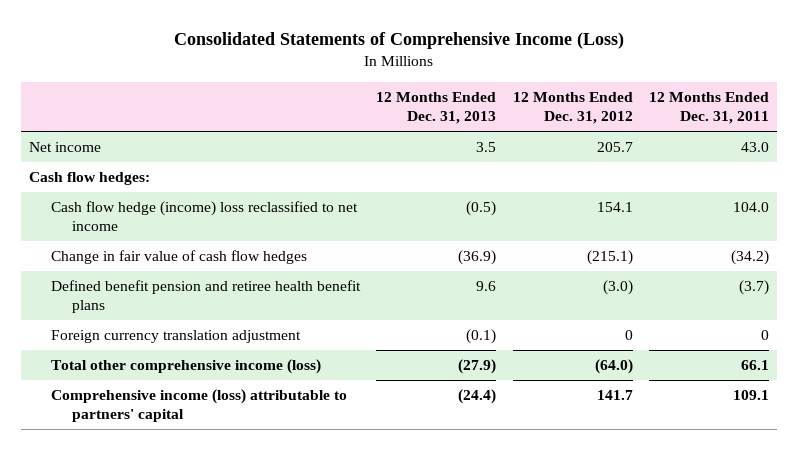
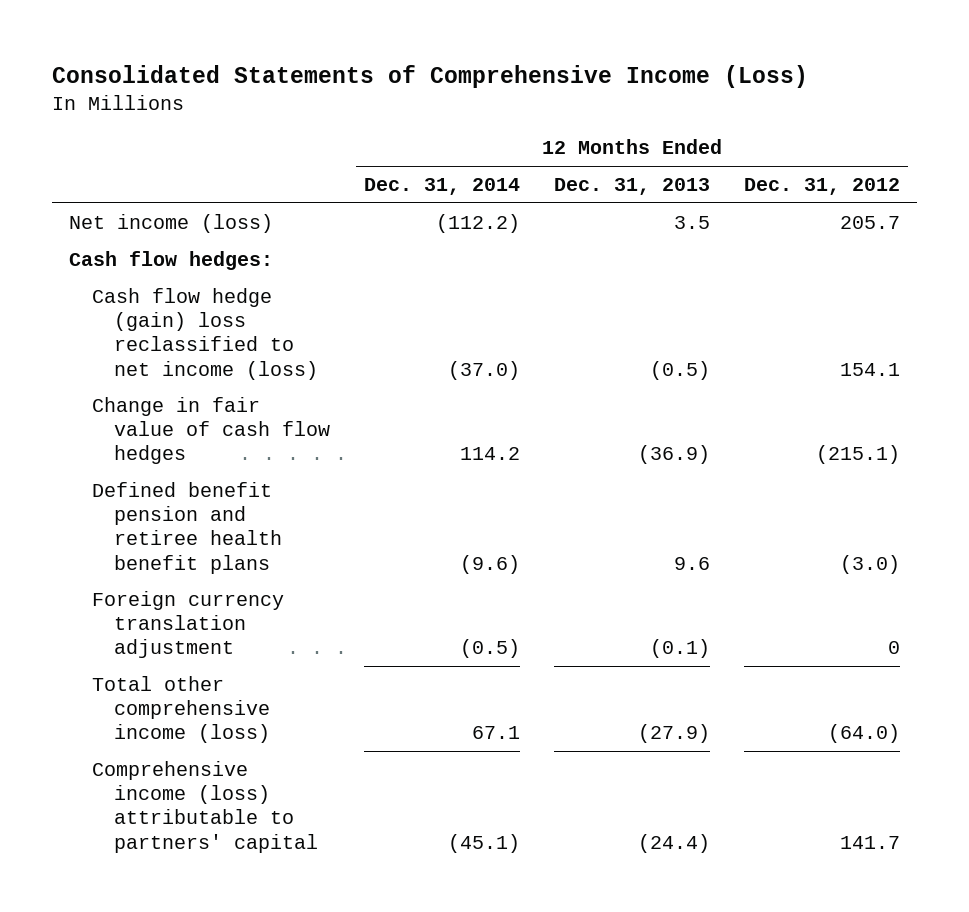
- | 12 Months Ended Dec. 31, 2013 | 12 Months Ended Dec. 31, 2012 | 12 Months Ended Dec. 31, 2011
+ | 12 Months Ended Dec. 31, 2014 | 12 Months Ended Dec. 31, 2013 | 12 Months Ended Dec. 31, 2012
- Net income | 3.5 | 205.7 | 43.0
+ Net income (loss) | (112.2) | 3.5 | 205.7
- Cash flow hedge (income) loss reclassified to net income | (0.5) | 154.1 | 104.0
+ Cash flow hedge (gain) loss reclassified to net income (loss) | (37.0) | (0.5) | 154.1

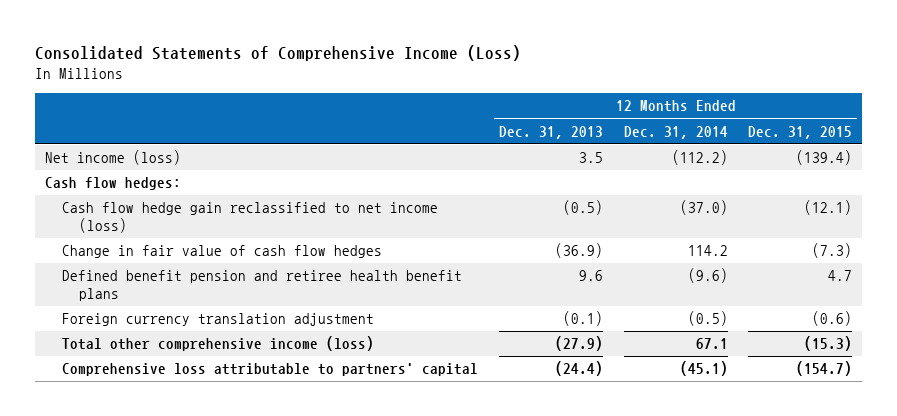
- | 12 Months Ended Dec. 31, 2014 | 12 Months Ended Dec. 31, 2013 | 12 Months Ended Dec. 31, 2012
+ | 12 Months Ended Dec. 31, 2013 | 12 Months Ended Dec. 31, 2014 | 12 Months Ended Dec. 31, 2015
- Cash flow hedge (gain) loss reclassified to net income (loss) | (37.0) | (0.5) | 154.1
+ Cash flow hedge gain reclassified to net income (loss) | (0.5) | (37.0) | (12.1)
- Comprehensive income (loss) attributable to partners' capital | (45.1) | (24.4) | 141.7
+ Comprehensive loss attributable to partners' capital | (24.4) | (45.1) | (154.7)

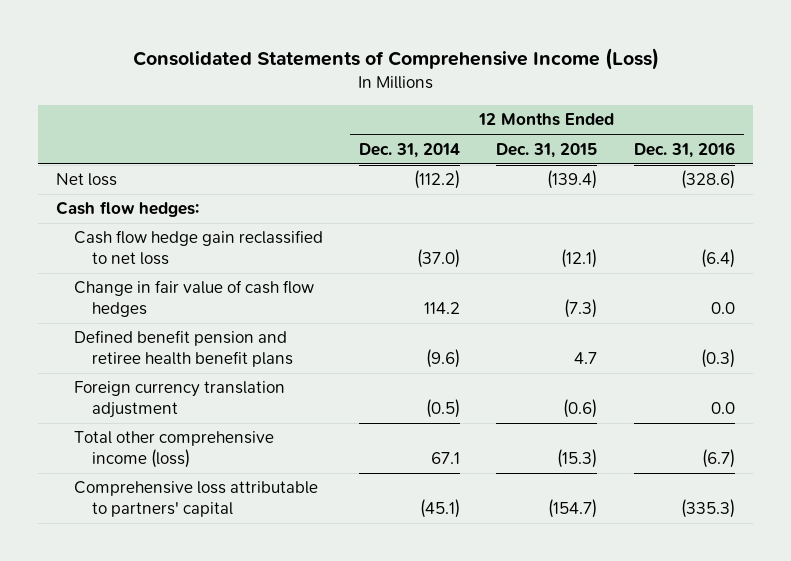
- | 12 Months Ended Dec. 31, 2013 | 12 Months Ended Dec. 31, 2014 | 12 Months Ended Dec. 31, 2015
+ | 12 Months Ended Dec. 31, 2014 | 12 Months Ended Dec. 31, 2015 | 12 Months Ended Dec. 31, 2016
- Net income (loss) | 3.5 | (112.2) | (139.4)
+ Net loss | (112.2) | (139.4) | (328.6)
- Cash flow hedge gain reclassified to net income (loss) | (0.5) | (37.0) | (12.1)
+ Cash flow hedge gain reclassified to net loss | (37.0) | (12.1) | (6.4)

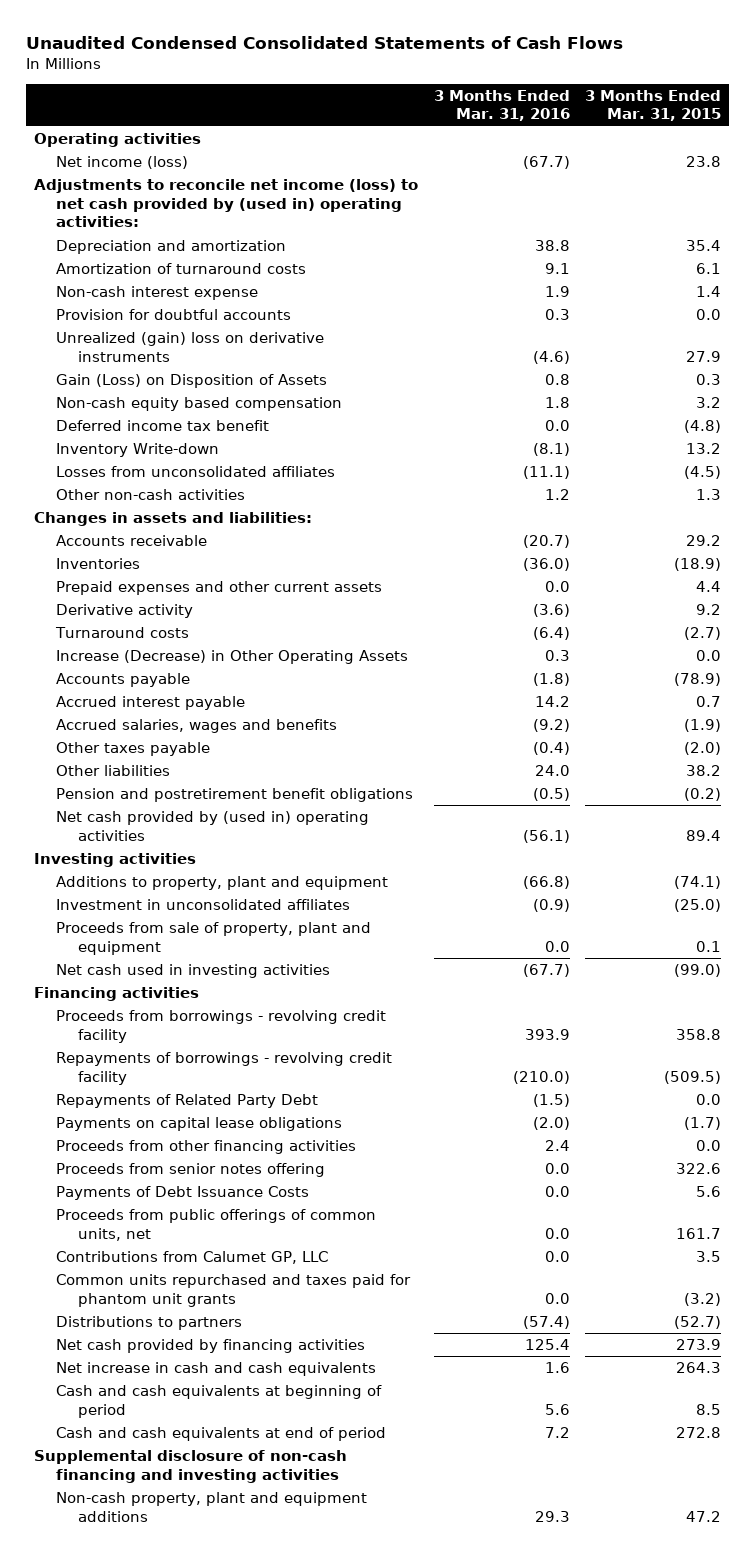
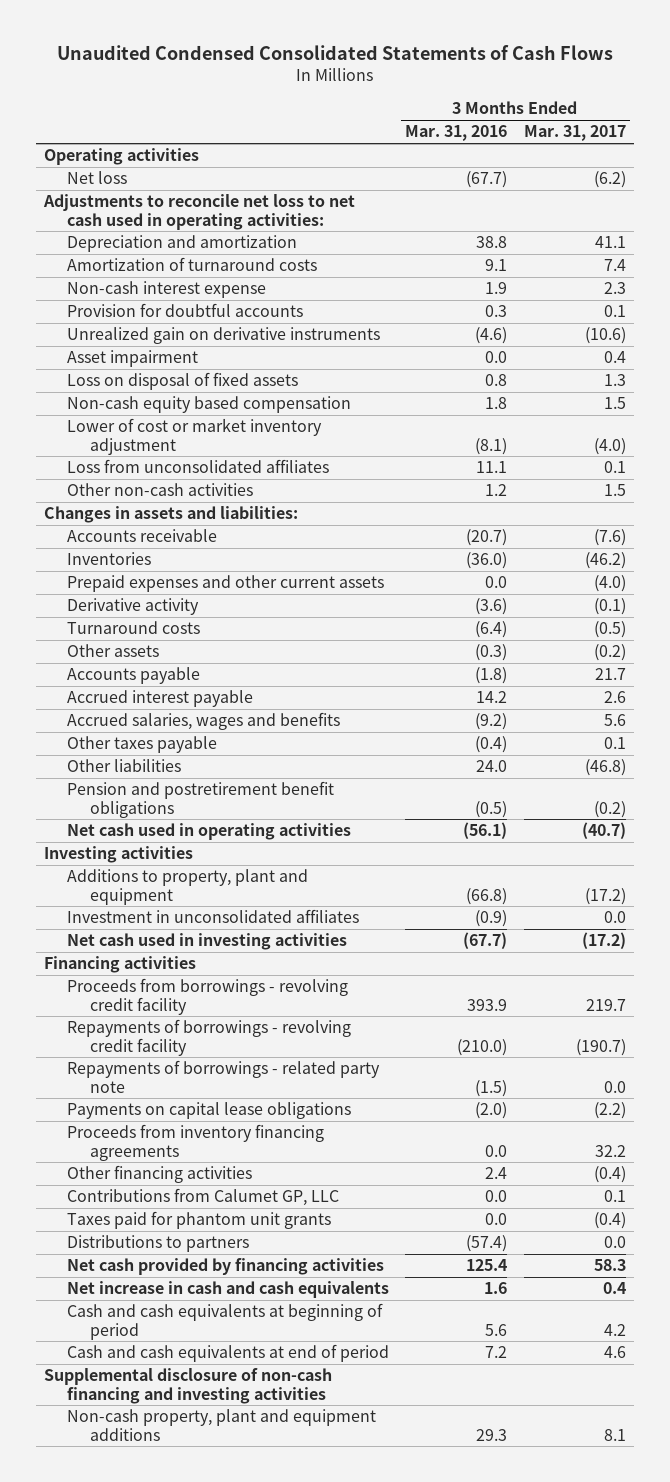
- | 3 Months Ended Mar. 31, 2016 | 3 Months Ended Mar. 31, 2015
+ | 3 Months Ended Mar. 31, 2016 | 3 Months Ended Mar. 31, 2017
- Net income (loss) | (67.7) | 23.8
- Adjustments to reconcile net income (loss) to net cash provided by (used in) operating activities:
+ Net loss | (67.7) | (6.2)
+ Adjustments to reconcile net loss to net cash used in operating activities:
- Unrealized (gain) loss on derivative instruments | (4.6) | 27.9
- Gain (Loss) on Disposition of Assets | 0.8 | 0.3
+ Unrealized gain on derivative instruments | (4.6) | (10.6)
+ Asset impairment | 0.0 | 0.4
+ Loss on disposal of fixed assets | 0.8 | 1.3
- Deferred income tax benefit | 0.0 | (4.8)
- Inventory Write-down | (8.1) | 13.2
- Losses from unconsolidated affiliates | (11.1) | (4.5)
+ Lower of cost or market inventory adjustment | (8.1) | (4.0)
+ Loss from unconsolidated affiliates | 11.1 | 0.1
- Increase (Decrease) in Other Operating Assets | 0.3 | 0.0
+ Other assets | (0.3) | (0.2)
- Net cash provided by (used in) operating activities | (56.1) | 89.4
+ Net cash used in operating activities | (56.1) | (40.7)
- Proceeds from sale of property, plant and equipment | 0.0 | 0.1
- Repayments of Related Party Debt | (1.5) | 0.0
+ Repayments of borrowings - related party note | (1.5) | 0.0
- Proceeds from other financing activities | 2.4 | 0.0
- Proceeds from senior notes offering | 0.0 | 322.6
- Payments of Debt Issuance Costs | 0.0 | 5.6
- Proceeds from public offerings of common units, net | 0.0 | 161.7
+ Proceeds from inventory financing agreements | 0.0 | 32.2
+ Other financing activities | 2.4 | (0.4)
- Common units repurchased and taxes paid for phantom unit grants | 0.0 | (3.2)
+ Taxes paid for phantom unit grants | 0.0 | (0.4)

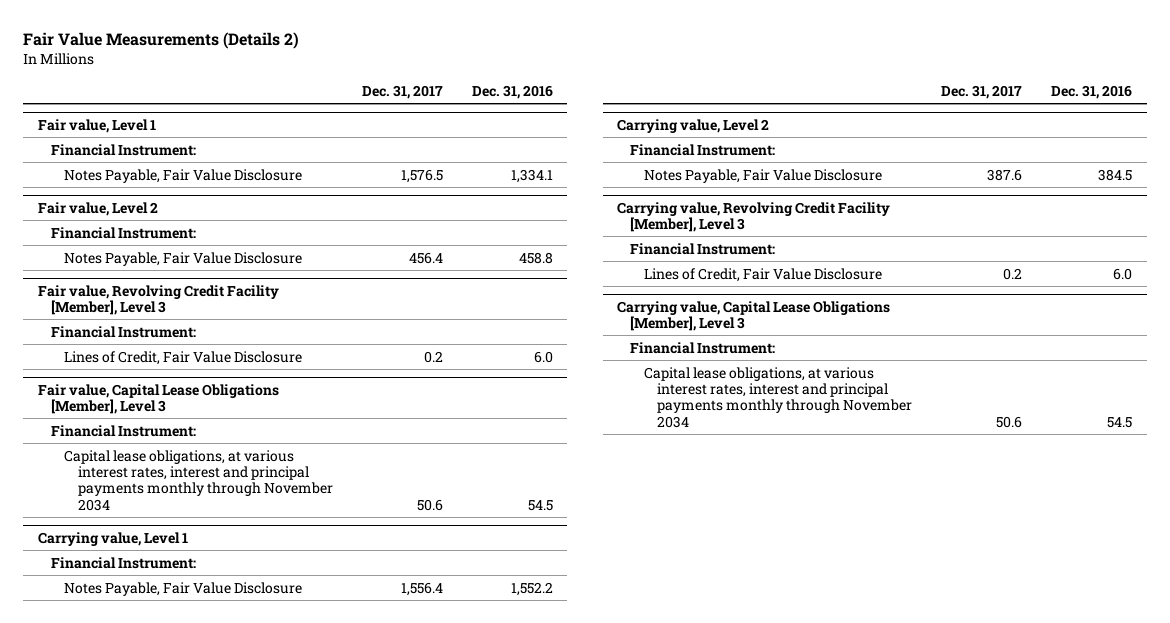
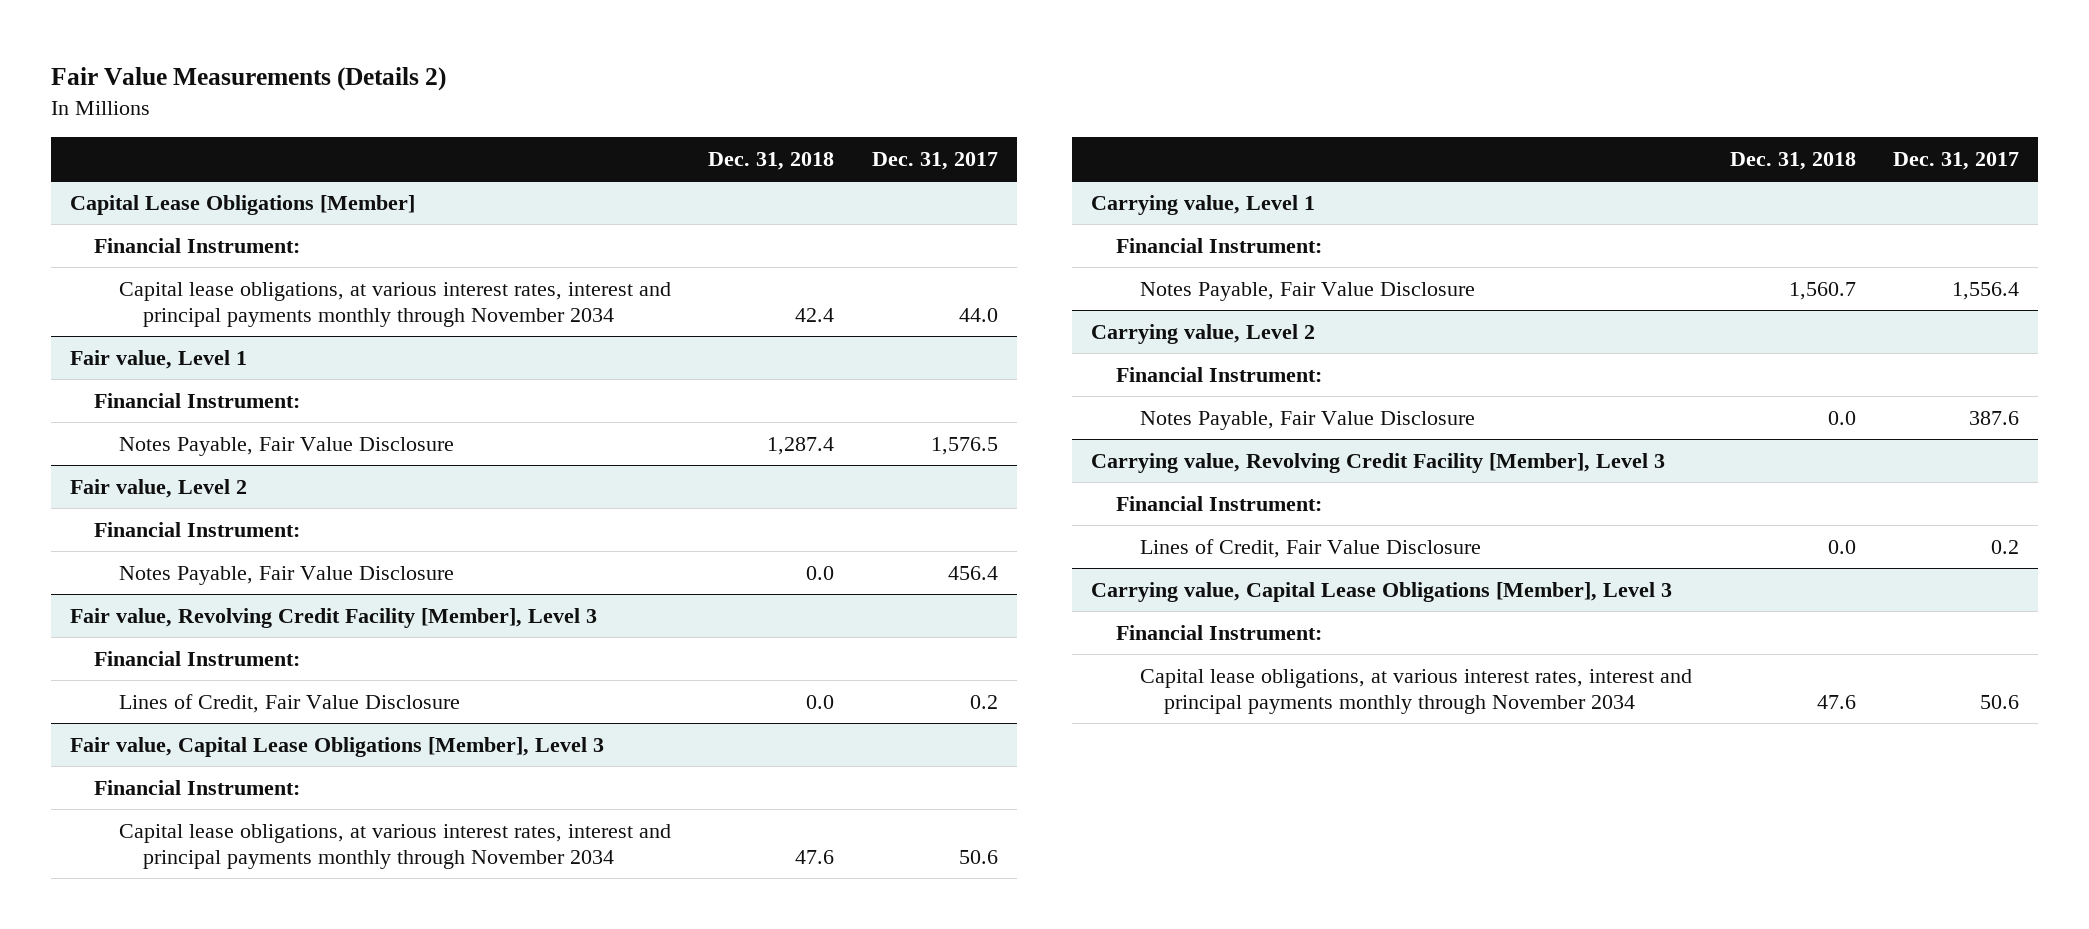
- | Dec. 31, 2017 | Dec. 31, 2016
+ | Dec. 31, 2018 | Dec. 31, 2017
+ Capital Lease Obligations [Member]
+ Financial Instrument:
+ Capital lease obligations, at various interest rates, interest and principal payments monthly through November 2034 | 42.4 | 44.0

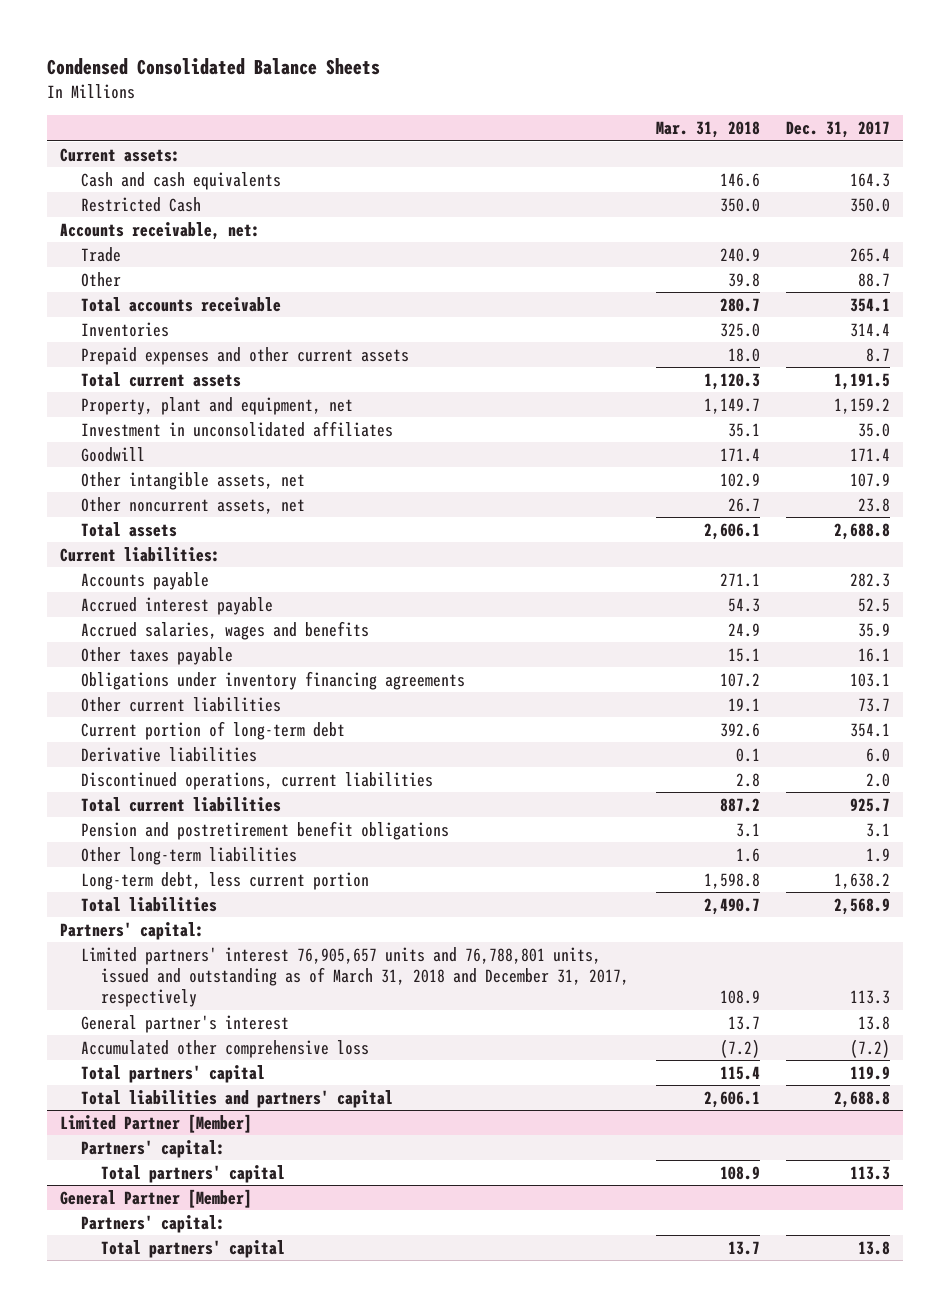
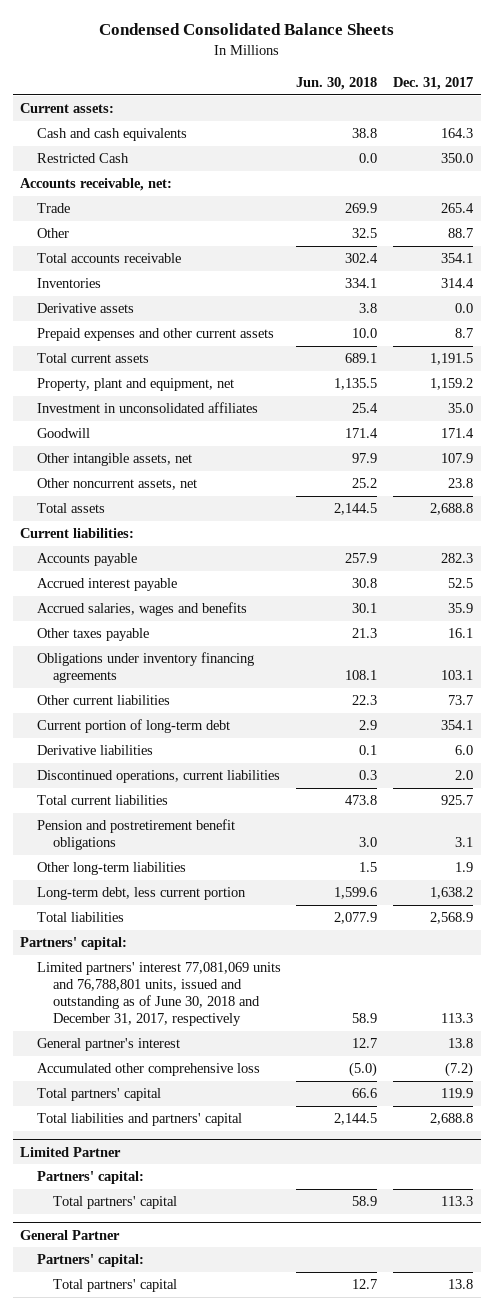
- | Mar. 31, 2018 | Dec. 31, 2017
+ | Jun. 30, 2018 | Dec. 31, 2017
+ Derivative assets | 3.8 | 0.0
- Limited partners' interest 76,905,657 units and 76,788,801 units, issued and outstanding as of March 31, 2018 and December 31, 2017, respectively | 108.9 | 113.3
+ Limited partners' interest 77,081,069 units and 76,788,801 units, issued and outstanding as of June 30, 2018 and December 31, 2017, respectively | 58.9 | 113.3
- Limited Partner [Member]
+ Limited Partner
- General Partner [Member]
+ General Partner

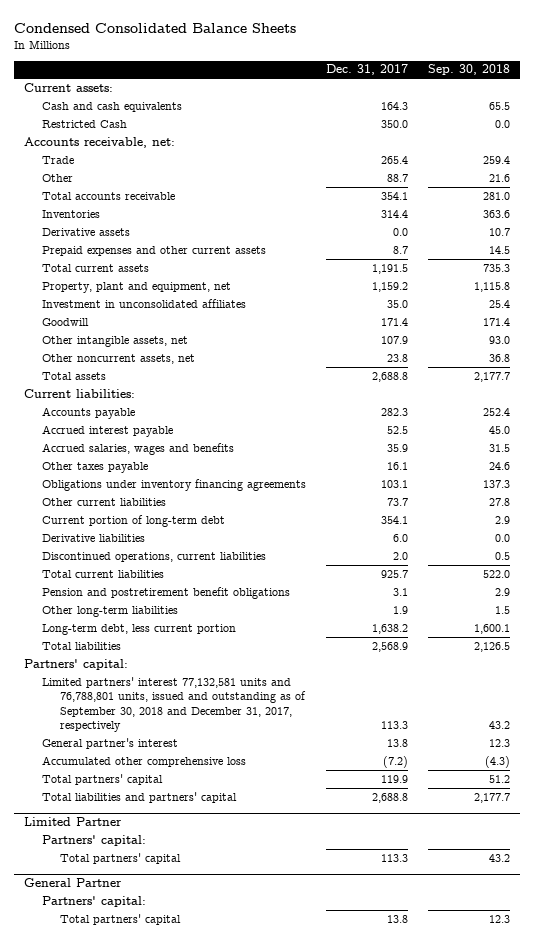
- | Jun. 30, 2018 | Dec. 31, 2017
+ | Dec. 31, 2017 | Sep. 30, 2018
- Limited partners' interest 77,081,069 units and 76,788,801 units, issued and outstanding as of June 30, 2018 and December 31, 2017, respectively | 58.9 | 113.3
+ Limited partners' interest 77,132,581 units and 76,788,801 units, issued and outstanding as of September 30, 2018 and December 31, 2017, respectively | 113.3 | 43.2

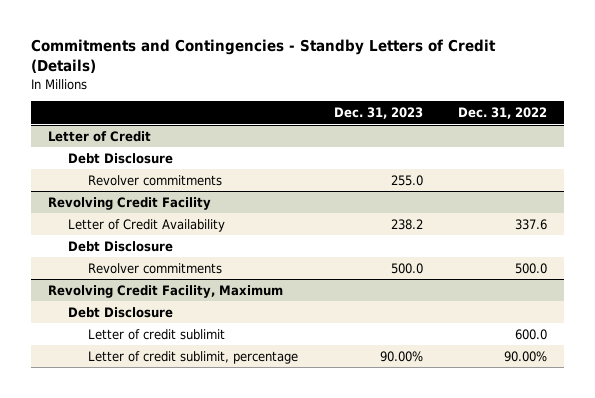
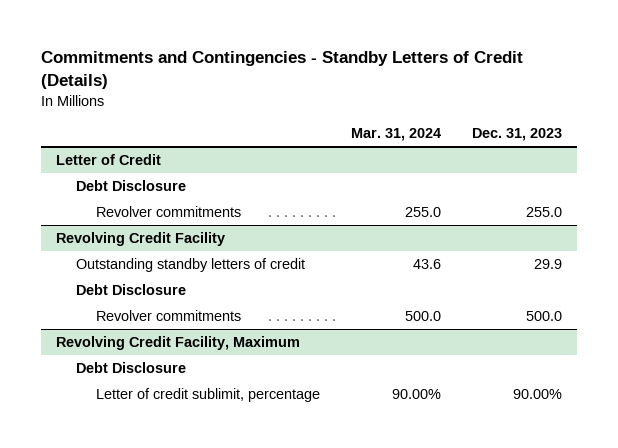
- | Dec. 31, 2023 | Dec. 31, 2022
+ | Mar. 31, 2024 | Dec. 31, 2023
@ Revolving Credit Facility
- Letter of Credit Availability | 238.2 | 337.6
+ Outstanding standby letters of credit | 43.6 | 29.9
@ Revolving Credit Facility, Maximum
- Letter of credit sublimit | | 600.0

